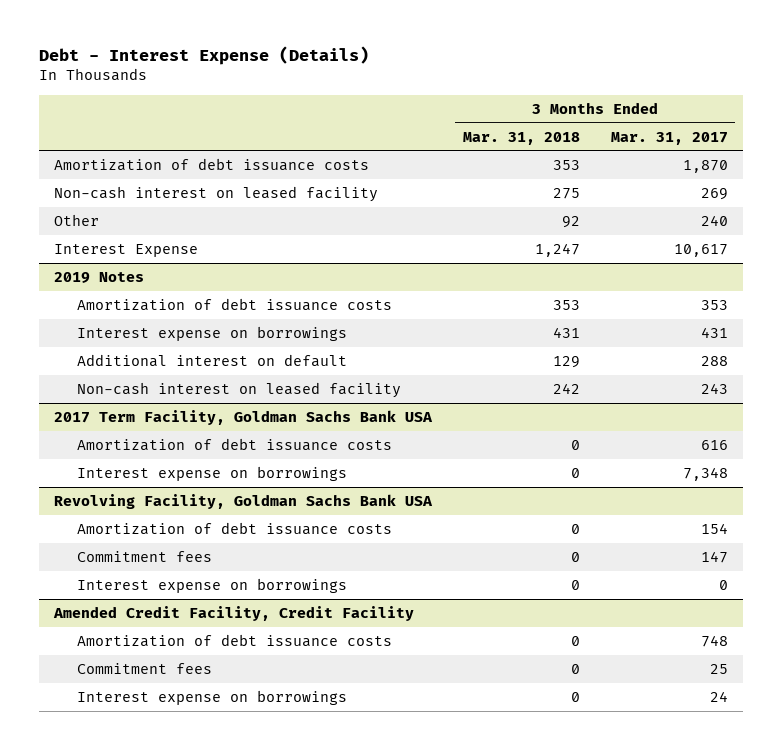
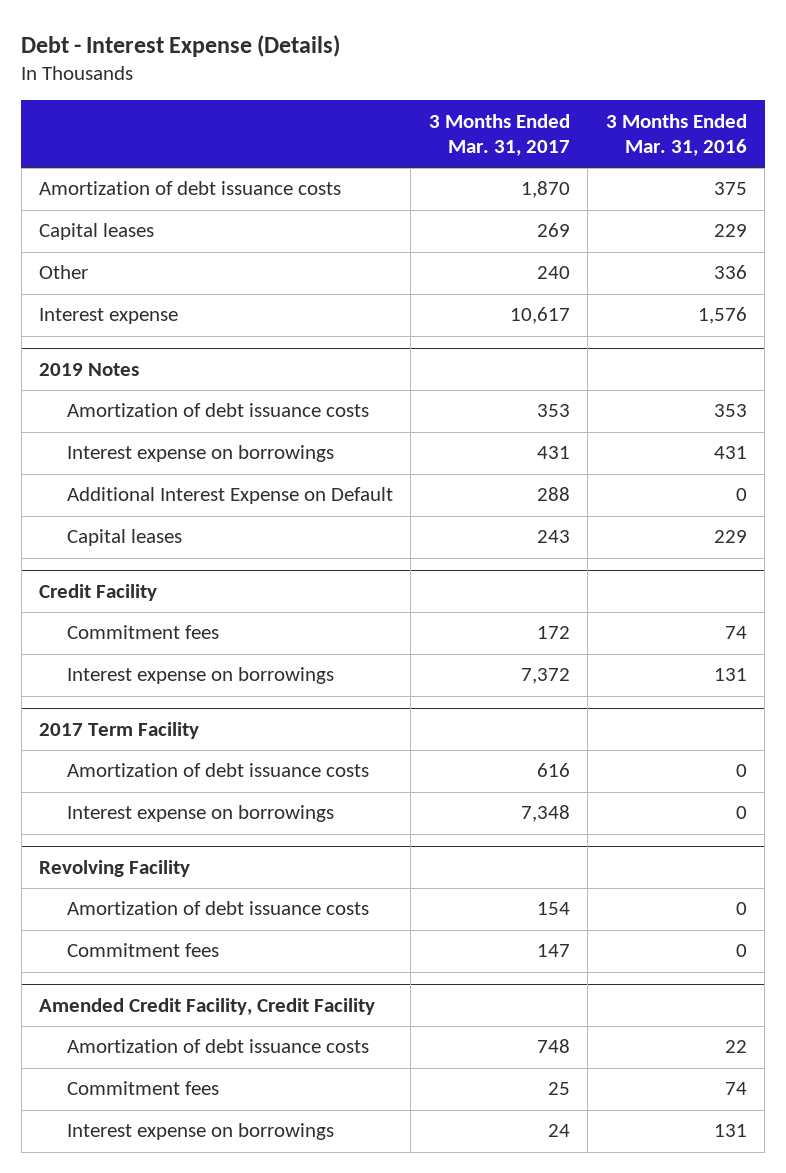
- | 3 Months Ended Mar. 31, 2018 | 3 Months Ended Mar. 31, 2017
+ | 3 Months Ended Mar. 31, 2017 | 3 Months Ended Mar. 31, 2016
- Non-cash interest on leased facility | 275 | 269
+ Capital leases | 269 | 229
- Interest Expense | 1,247 | 10,617
+ Interest expense | 10,617 | 1,576
@ 2019 Notes
- Additional interest on default | 129 | 288
- Non-cash interest on leased facility | 242 | 243
- 2017 Term Facility, Goldman Sachs Bank USA
@ 2019 Notes
+ Additional Interest Expense on Default | 288 | 0
+ Capital leases | 243 | 229
+ Credit Facility
+ Commitment fees | 172 | 74
+ Interest expense on borrowings | 7,372 | 131
+ 2017 Term Facility
- Revolving Facility, Goldman Sachs Bank USA
+ Revolving Facility
- Interest expense on borrowings | 0 | 0

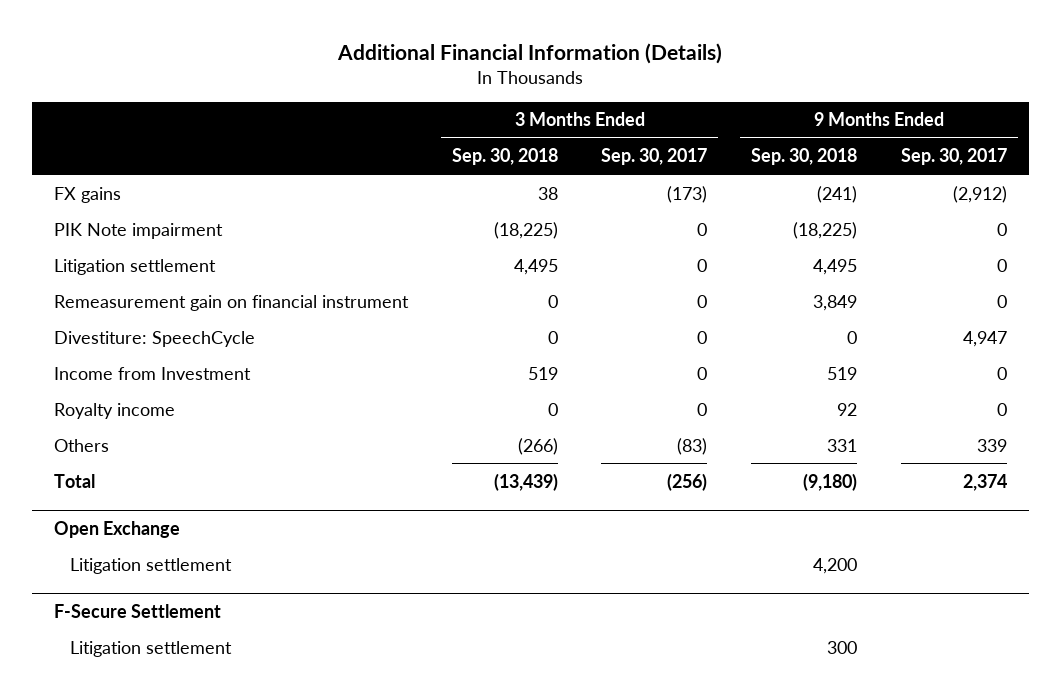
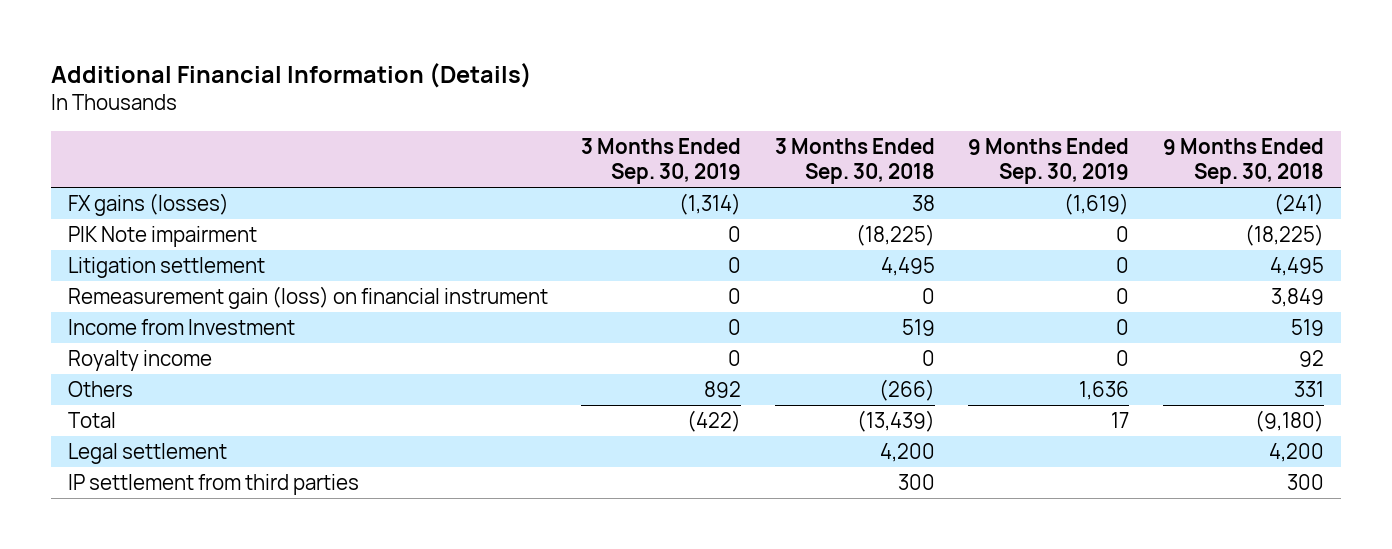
- | 3 Months Ended Sep. 30, 2018 | 3 Months Ended Sep. 30, 2017 | 9 Months Ended Sep. 30, 2018 | 9 Months Ended Sep. 30, 2017
+ | 3 Months Ended Sep. 30, 2019 | 3 Months Ended Sep. 30, 2018 | 9 Months Ended Sep. 30, 2019 | 9 Months Ended Sep. 30, 2018
- FX gains | 38 | (173) | (241) | (2,912)
+ FX gains (losses) | (1,314) | 38 | (1,619) | (241)
- Remeasurement gain on financial instrument | 0 | 0 | 3,849 | 0
- Divestiture: SpeechCycle | 0 | 0 | 0 | 4,947
+ Remeasurement gain (loss) on financial instrument | 0 | 0 | 0 | 3,849
- Open Exchange
- Litigation settlement | | | 4,200 |
- F-Secure Settlement
- Litigation settlement | | | 300 |
+ Legal settlement | | 4,200 | | 4,200
+ IP settlement from third parties | | 300 | | 300

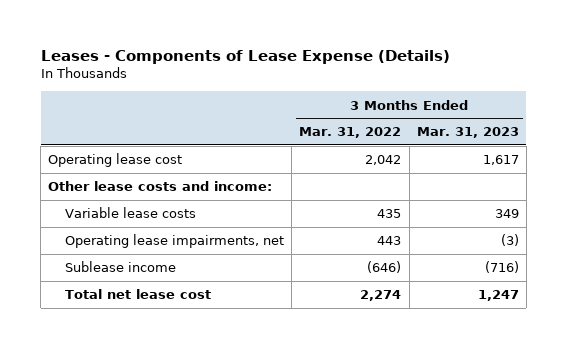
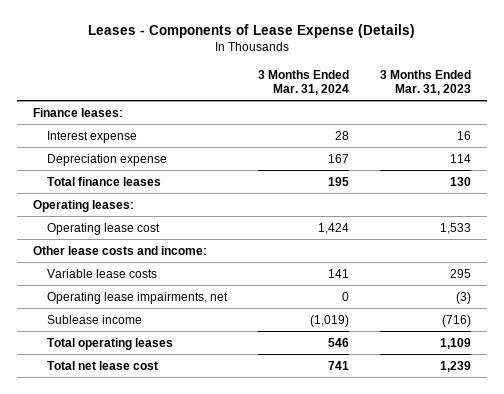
- | 3 Months Ended Mar. 31, 2022 | 3 Months Ended Mar. 31, 2023
+ | 3 Months Ended Mar. 31, 2024 | 3 Months Ended Mar. 31, 2023
- Operating lease cost | 2,042 | 1,617
+ Finance leases:
+ Interest expense | 28 | 16
+ Depreciation expense | 167 | 114
+ Total finance leases | 195 | 130
+ Operating leases:
+ Operating lease cost | 1,424 | 1,533
- Variable lease costs | 435 | 349
+ Variable lease costs | 141 | 295
- Total net lease cost | 2,274 | 1,247
+ Total operating leases | 546 | 1,109
+ Total net lease cost | 741 | 1,239

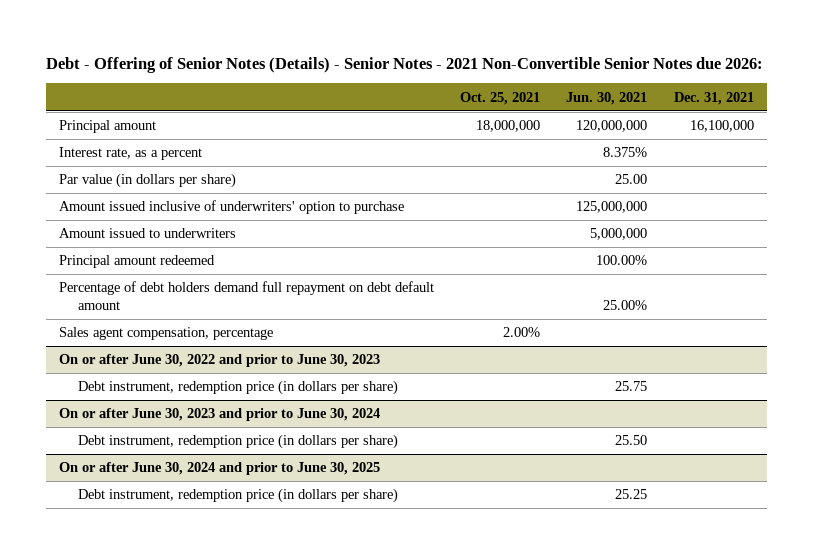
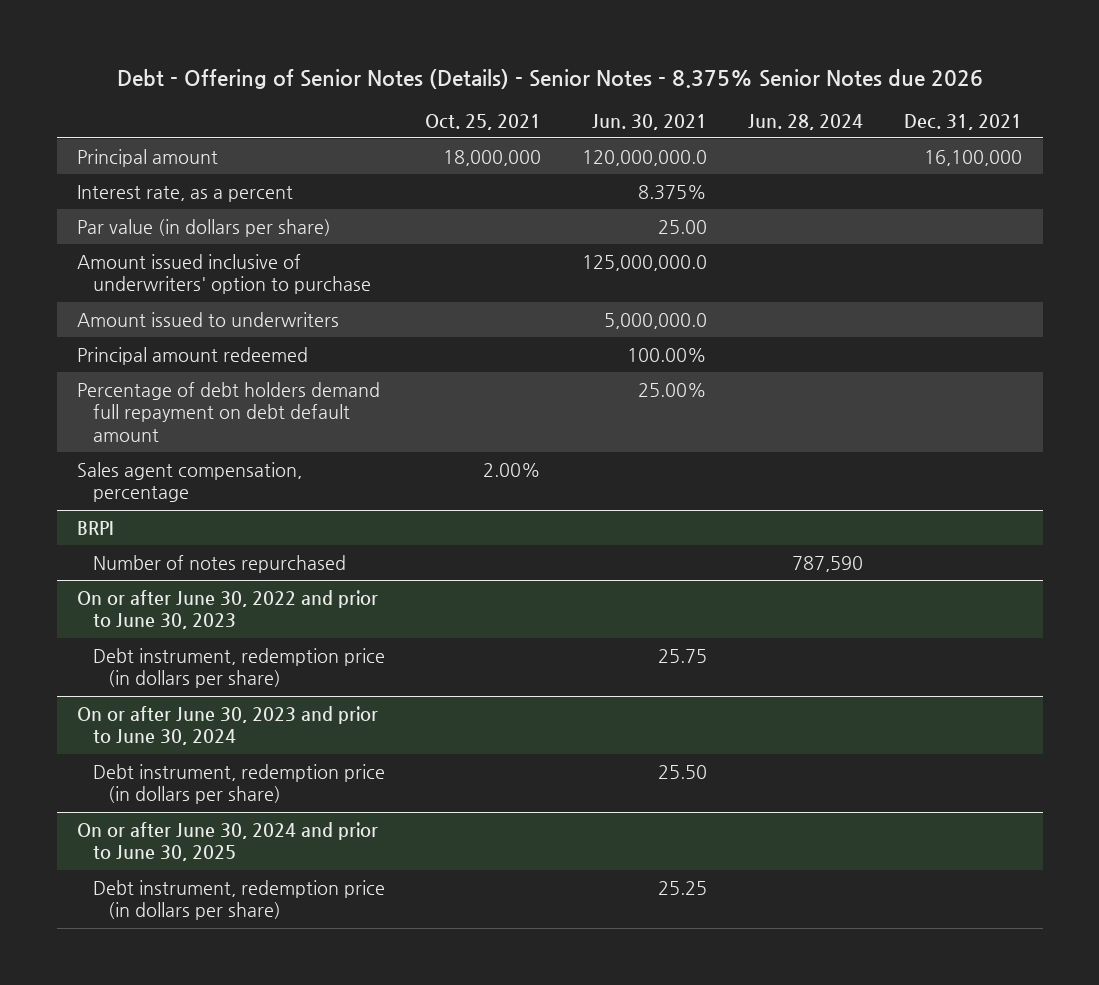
- Debt - Offering of Senior Notes (Details) - Senior Notes - 2021 Non-Convertible Senior Notes due 2026:
+ Debt - Offering of Senior Notes (Details) - Senior Notes - 8.375% Senior Notes due 2026
- | Oct. 25, 2021 | Jun. 30, 2021 | Dec. 31, 2021
+ | Oct. 25, 2021 | Jun. 30, 2021 | Jun. 28, 2024 | Dec. 31, 2021
- Principal amount | 18,000,000 | 120,000,000 | 16,100,000
+ Principal amount | 18,000,000 | 120,000,000.0 | | 16,100,000
- Amount issued inclusive of underwriters' option to purchase | | 125,000,000 |
- Amount issued to underwriters | | 5,000,000 |
+ Amount issued inclusive of underwriters' option to purchase | | 125,000,000.0 | |
+ Amount issued to underwriters | | 5,000,000.0 | |
+ BRPI
+ Number of notes repurchased | | | 787,590 |

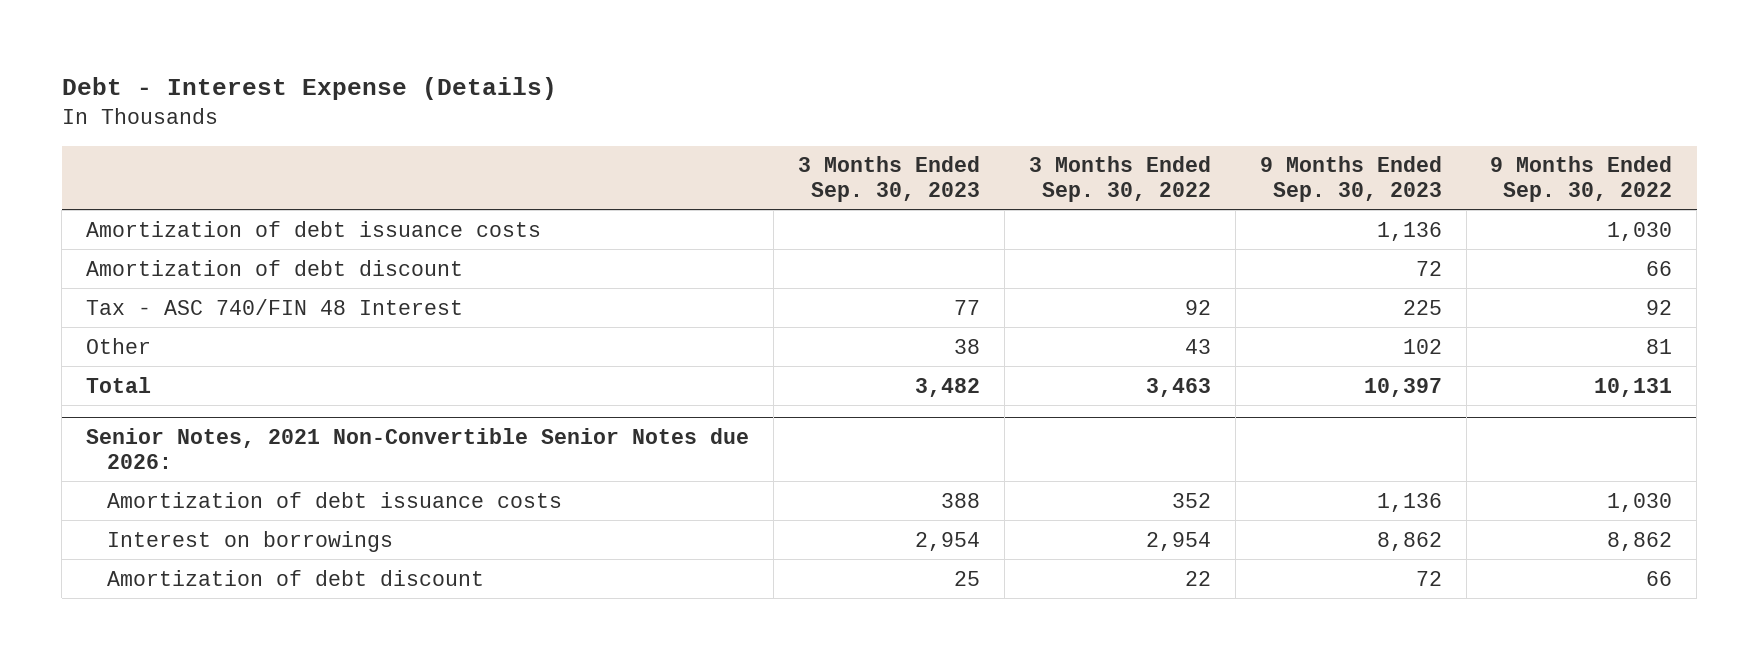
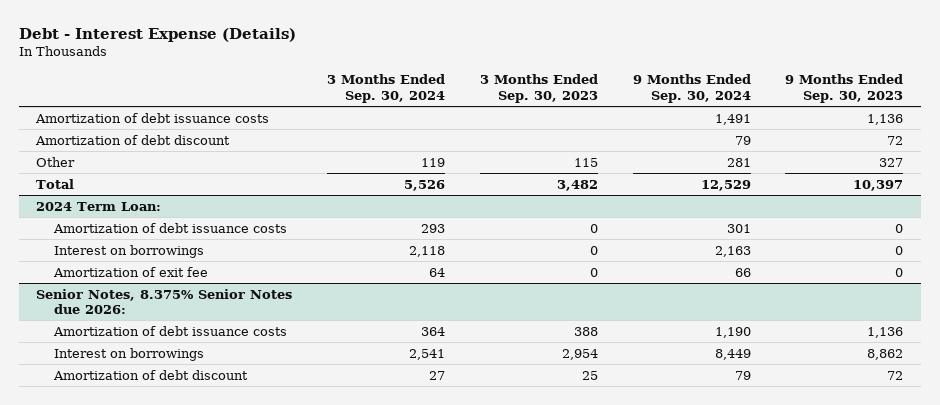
- | 3 Months Ended Sep. 30, 2023 | 3 Months Ended Sep. 30, 2022 | 9 Months Ended Sep. 30, 2023 | 9 Months Ended Sep. 30, 2022
+ | 3 Months Ended Sep. 30, 2024 | 3 Months Ended Sep. 30, 2023 | 9 Months Ended Sep. 30, 2024 | 9 Months Ended Sep. 30, 2023
- Tax - ASC 740/FIN 48 Interest | 77 | 92 | 225 | 92
- Other | 38 | 43 | 102 | 81
+ Other | 119 | 115 | 281 | 327
- Senior Notes, 2021 Non-Convertible Senior Notes due 2026:
+ 2024 Term Loan:
+ Amortization of debt issuance costs | 293 | 0 | 301 | 0
+ Interest on borrowings | 2,118 | 0 | 2,163 | 0
+ Amortization of exit fee | 64 | 0 | 66 | 0
+ Senior Notes, 8.375% Senior Notes due 2026:

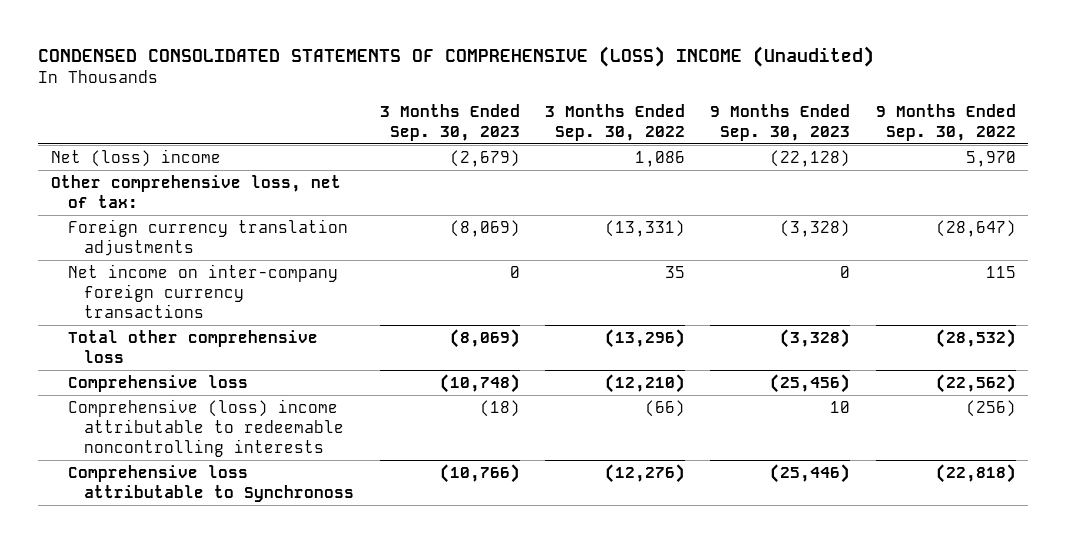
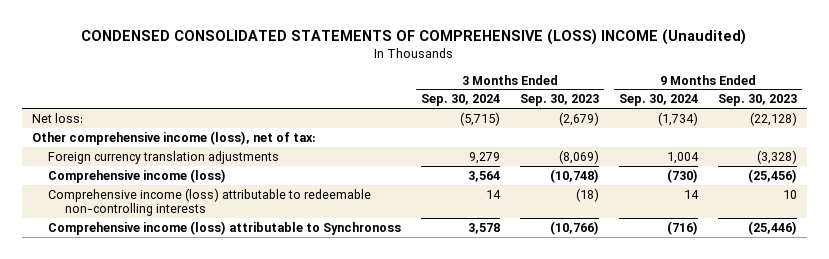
- | 3 Months Ended Sep. 30, 2023 | 3 Months Ended Sep. 30, 2022 | 9 Months Ended Sep. 30, 2023 | 9 Months Ended Sep. 30, 2022
+ | 3 Months Ended Sep. 30, 2024 | 3 Months Ended Sep. 30, 2023 | 9 Months Ended Sep. 30, 2024 | 9 Months Ended Sep. 30, 2023
- Net (loss) income | (2,679) | 1,086 | (22,128) | 5,970
- Other comprehensive loss, net of tax:
+ Net loss: | (5,715) | (2,679) | (1,734) | (22,128)
+ Other comprehensive income (loss), net of tax:
- Net income on inter-company foreign currency transactions | 0 | 35 | 0 | 115
- Total other comprehensive loss | (8,069) | (13,296) | (3,328) | (28,532)
- Comprehensive loss | (10,748) | (12,210) | (25,456) | (22,562)
- Comprehensive (loss) income attributable to redeemable noncontrolling interests | (18) | (66) | 10 | (256)
- Comprehensive loss attributable to Synchronoss | (10,766) | (12,276) | (25,446) | (22,818)
+ Comprehensive income (loss) | 3,564 | (10,748) | (730) | (25,456)
+ Comprehensive income (loss) attributable to redeemable non-controlling interests | 14 | (18) | 14 | 10
+ Comprehensive income (loss) attributable to Synchronoss | 3,578 | (10,766) | (716) | (25,446)

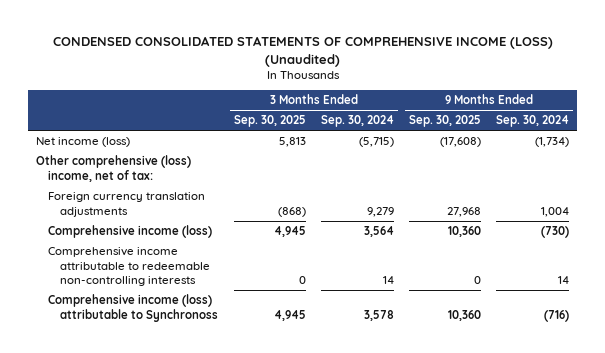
- CONDENSED CONSOLIDATED STATEMENTS OF COMPREHENSIVE (LOSS) INCOME (Unaudited)
+ CONDENSED CONSOLIDATED STATEMENTS OF COMPREHENSIVE INCOME (LOSS) (Unaudited)
- | 3 Months Ended Sep. 30, 2024 | 3 Months Ended Sep. 30, 2023 | 9 Months Ended Sep. 30, 2024 | 9 Months Ended Sep. 30, 2023
+ | 3 Months Ended Sep. 30, 2025 | 3 Months Ended Sep. 30, 2024 | 9 Months Ended Sep. 30, 2025 | 9 Months Ended Sep. 30, 2024
- Net loss: | (5,715) | (2,679) | (1,734) | (22,128)
- Other comprehensive income (loss), net of tax:
+ Net income (loss) | 5,813 | (5,715) | (17,608) | (1,734)
+ Other comprehensive (loss) income, net of tax:
- Comprehensive income (loss) attributable to redeemable non-controlling interests | 14 | (18) | 14 | 10
+ Comprehensive income attributable to redeemable non-controlling interests | 0 | 14 | 0 | 14

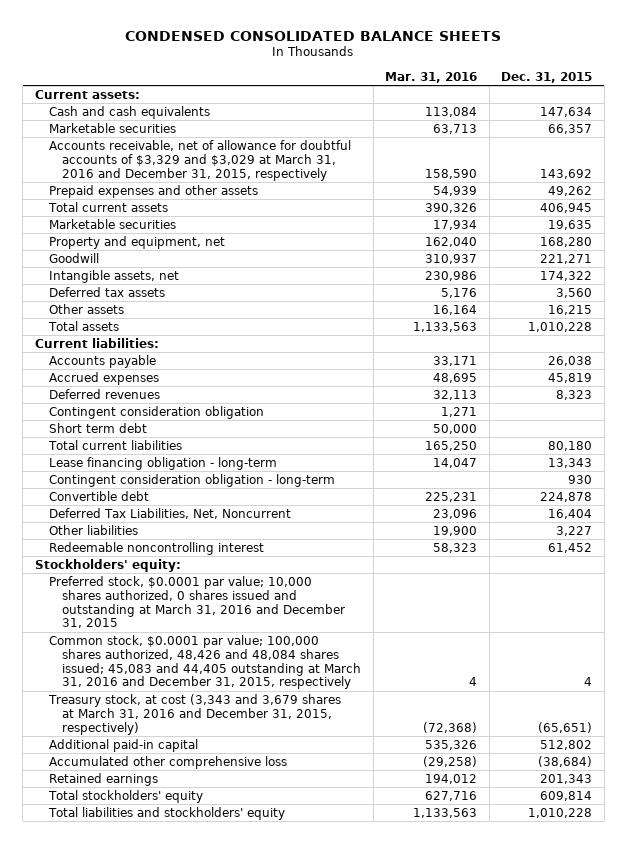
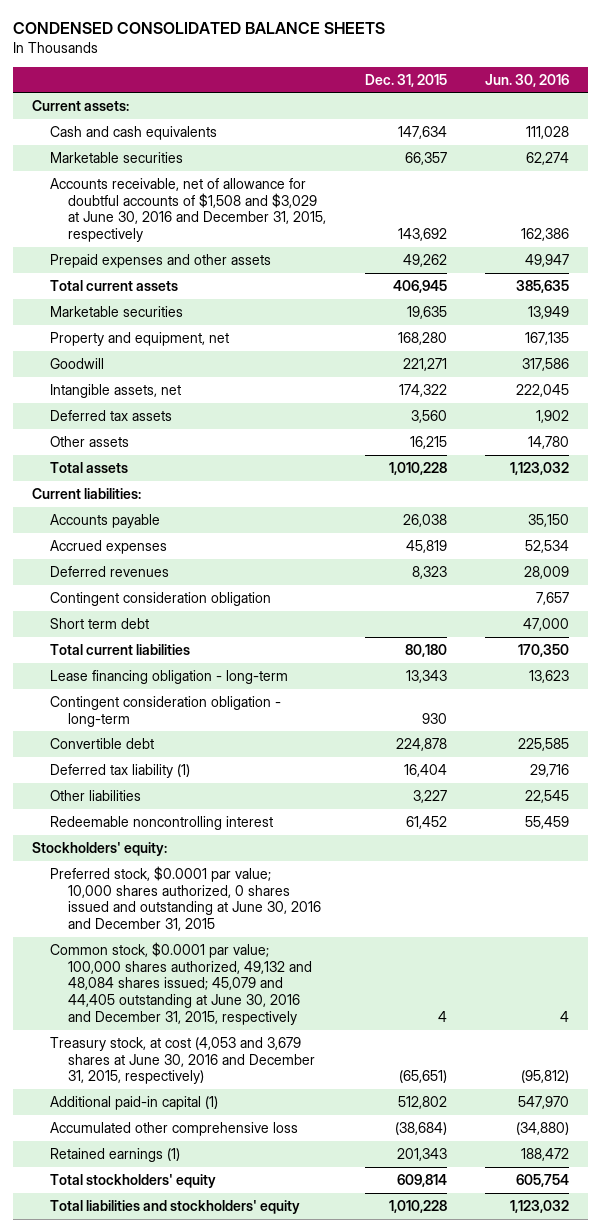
- | Mar. 31, 2016 | Dec. 31, 2015
+ | Dec. 31, 2015 | Jun. 30, 2016
- Accounts receivable, net of allowance for doubtful accounts of $3,329 and $3,029 at March 31, 2016 and December 31, 2015, respectively | 158,590 | 143,692
+ Accounts receivable, net of allowance for doubtful accounts of $1,508 and $3,029 at June 30, 2016 and December 31, 2015, respectively | 143,692 | 162,386
- Deferred Tax Liabilities, Net, Noncurrent | 23,096 | 16,404
+ Deferred tax liability (1) | 16,404 | 29,716
- Preferred stock, $0.0001 par value; 10,000 shares authorized, 0 shares issued and outstanding at March 31, 2016 and December 31, 2015
- Common stock, $0.0001 par value; 100,000 shares authorized, 48,426 and 48,084 shares issued; 45,083 and 44,405 outstanding at March 31, 2016 and December 31, 2015, respectively | 4 | 4
- Treasury stock, at cost (3,343 and 3,679 shares at March 31, 2016 and December 31, 2015, respectively) | (72,368) | (65,651)
- Additional paid-in capital | 535,326 | 512,802
+ Preferred stock, $0.0001 par value; 10,000 shares authorized, 0 shares issued and outstanding at June 30, 2016 and December 31, 2015
+ Common stock, $0.0001 par value; 100,000 shares authorized, 49,132 and 48,084 shares issued; 45,079 and 44,405 outstanding at June 30, 2016 and December 31, 2015, respectively | 4 | 4
+ Treasury stock, at cost (4,053 and 3,679 shares at June 30, 2016 and December 31, 2015, respectively) | (65,651) | (95,812)
+ Additional paid-in capital (1) | 512,802 | 547,970
- Retained earnings | 194,012 | 201,343
+ Retained earnings (1) | 201,343 | 188,472

